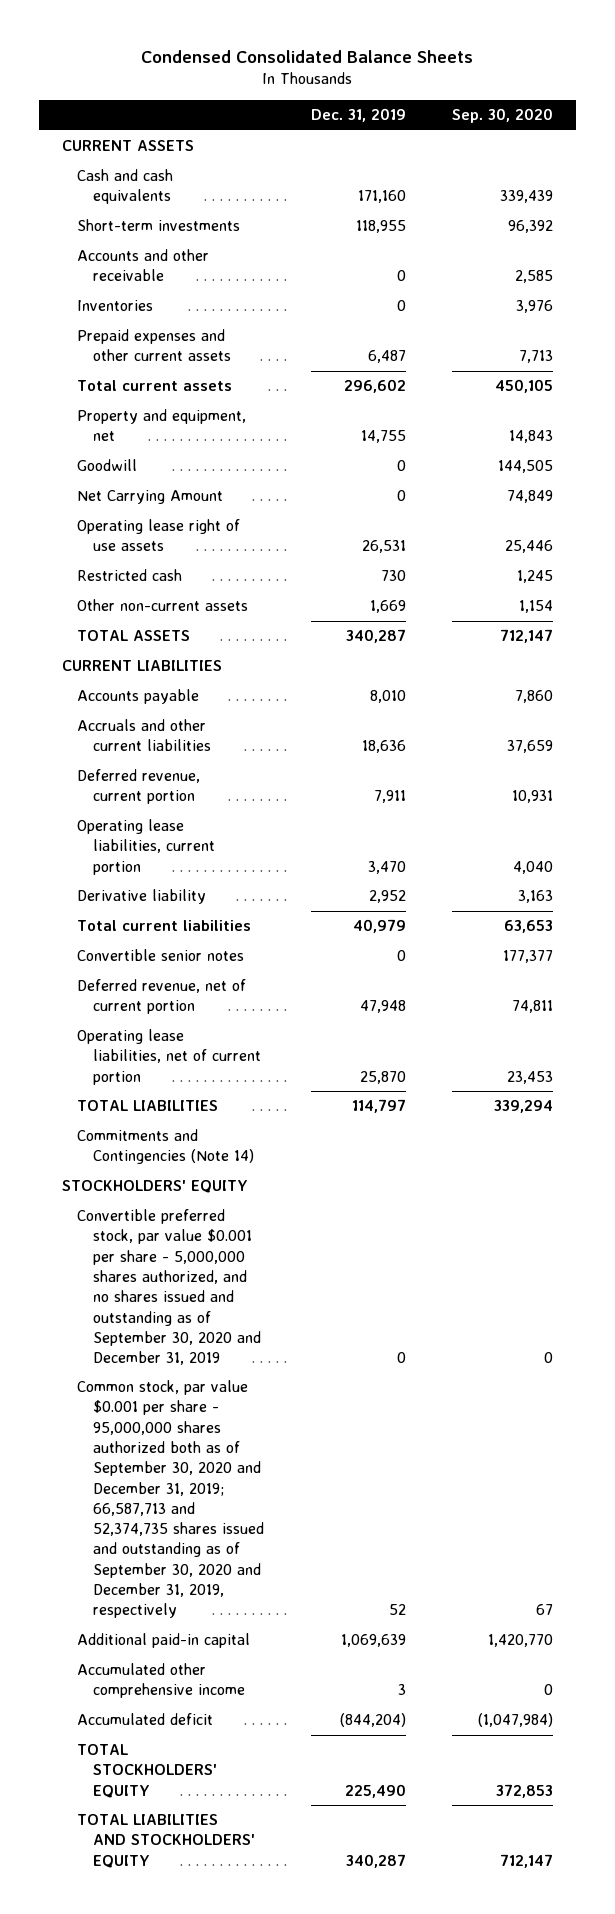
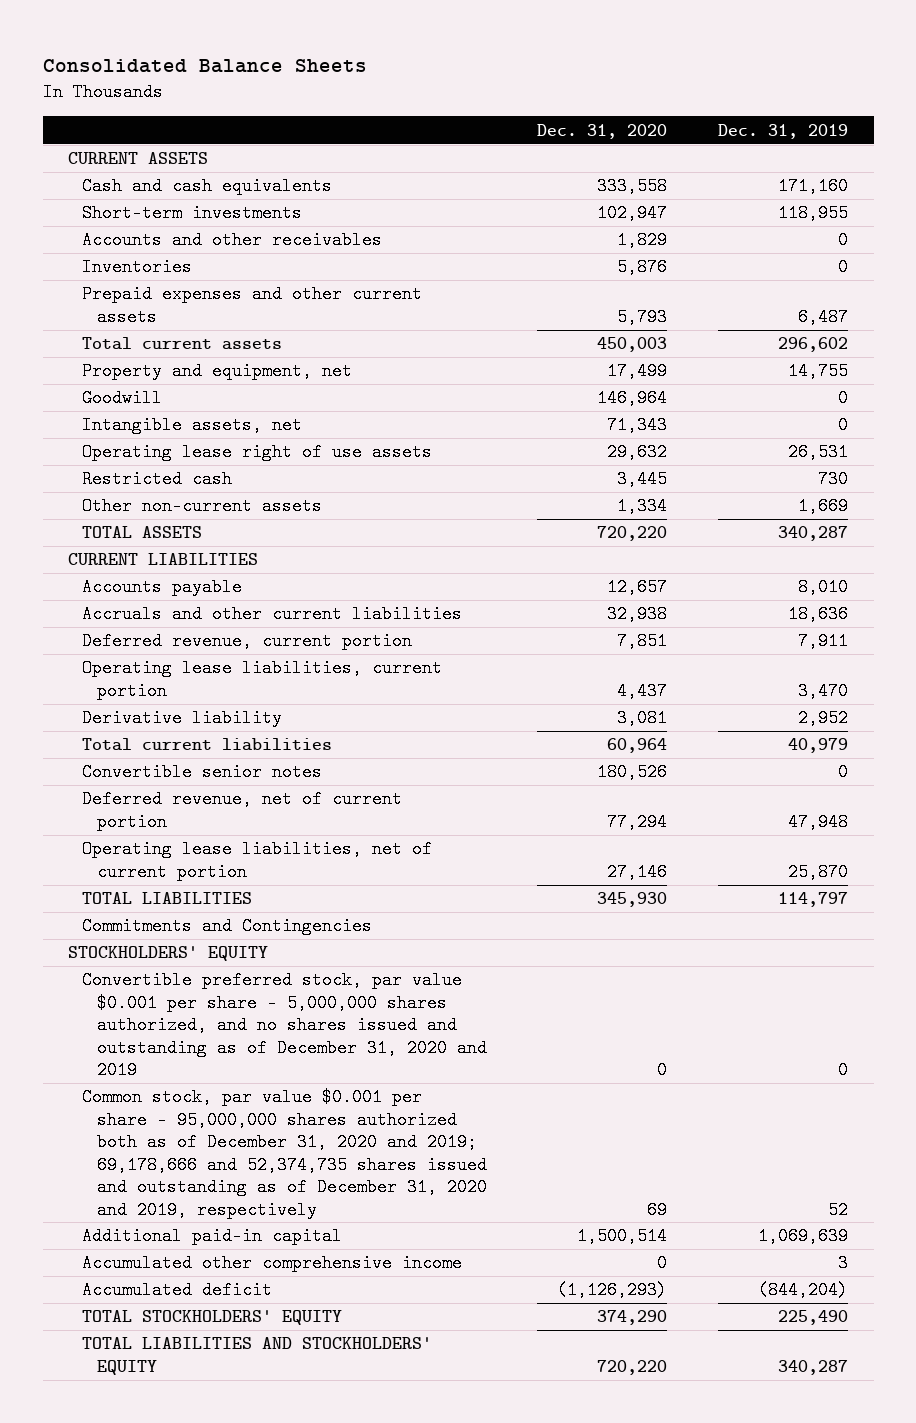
- Condensed Consolidated Balance Sheets
+ Consolidated Balance Sheets
- | Dec. 31, 2019 | Sep. 30, 2020
+ | Dec. 31, 2020 | Dec. 31, 2019
- Accounts and other receivable | 0 | 2,585
+ Accounts and other receivables | 1,829 | 0
- Net Carrying Amount | 0 | 74,849
+ Intangible assets, net | 71,343 | 0
- Commitments and Contingencies (Note 14)
+ Commitments and Contingencies
- Convertible preferred stock, par value $0.001 per share - 5,000,000 shares authorized, and no shares issued and outstanding as of September 30, 2020 and December 31, 2019 | 0 | 0
- Common stock, par value $0.001 per share - 95,000,000 shares authorized both as of September 30, 2020 and December 31, 2019; 66,587,713 and 52,374,735 shares issued and outstanding as of September 30, 2020 and December 31, 2019, respectively | 52 | 67
+ Convertible preferred stock, par value $0.001 per share - 5,000,000 shares authorized, and no shares issued and outstanding as of December 31, 2020 and 2019 | 0 | 0
+ Common stock, par value $0.001 per share - 95,000,000 shares authorized both as of December 31, 2020 and 2019; 69,178,666 and 52,374,735 shares issued and outstanding as of December 31, 2020 and 2019, respectively | 69 | 52

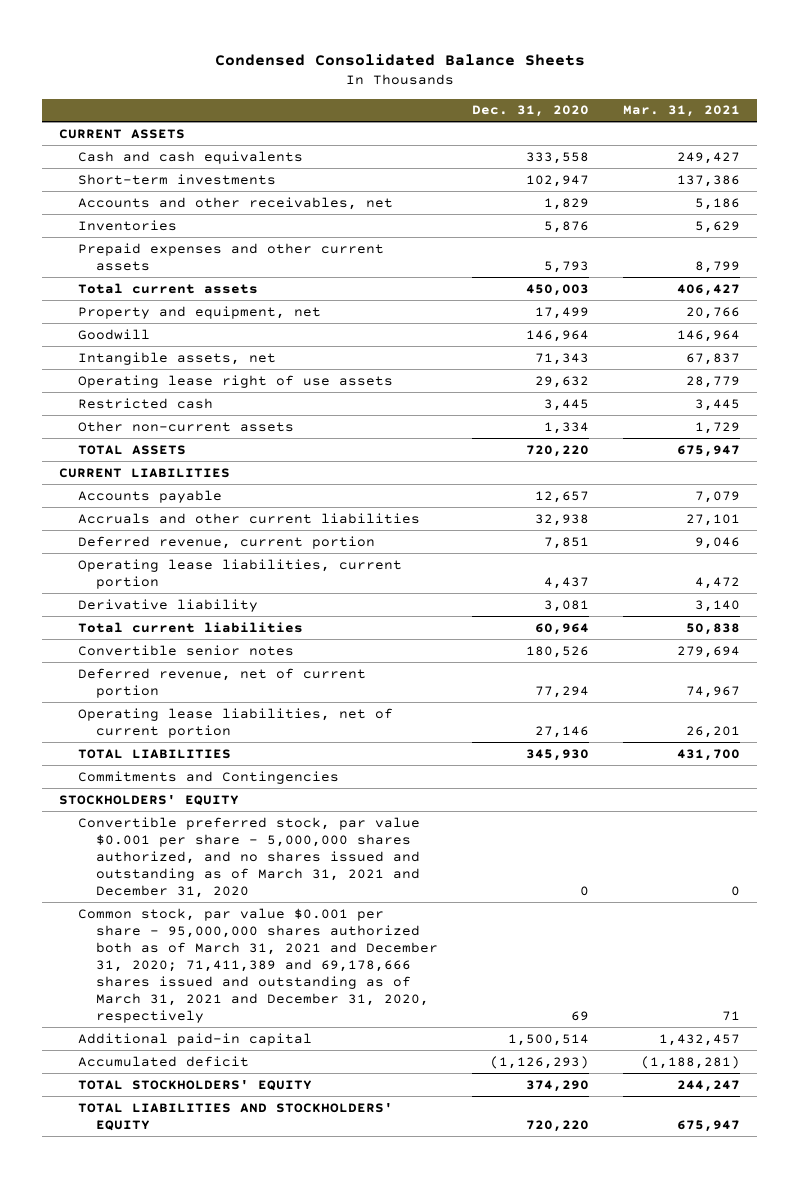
- Consolidated Balance Sheets
+ Condensed Consolidated Balance Sheets
- | Dec. 31, 2020 | Dec. 31, 2019
+ | Dec. 31, 2020 | Mar. 31, 2021
- Accounts and other receivables | 1,829 | 0
+ Accounts and other receivables, net | 1,829 | 5,186
- Convertible preferred stock, par value $0.001 per share - 5,000,000 shares authorized, and no shares issued and outstanding as of December 31, 2020 and 2019 | 0 | 0
- Common stock, par value $0.001 per share - 95,000,000 shares authorized both as of December 31, 2020 and 2019; 69,178,666 and 52,374,735 shares issued and outstanding as of December 31, 2020 and 2019, respectively | 69 | 52
+ Convertible preferred stock, par value $0.001 per share - 5,000,000 shares authorized, and no shares issued and outstanding as of March 31, 2021 and December 31, 2020 | 0 | 0
+ Common stock, par value $0.001 per share - 95,000,000 shares authorized both as of March 31, 2021 and December 31, 2020; 71,411,389 and 69,178,666 shares issued and outstanding as of March 31, 2021 and December 31, 2020, respectively | 69 | 71
- Accumulated other comprehensive income | 0 | 3

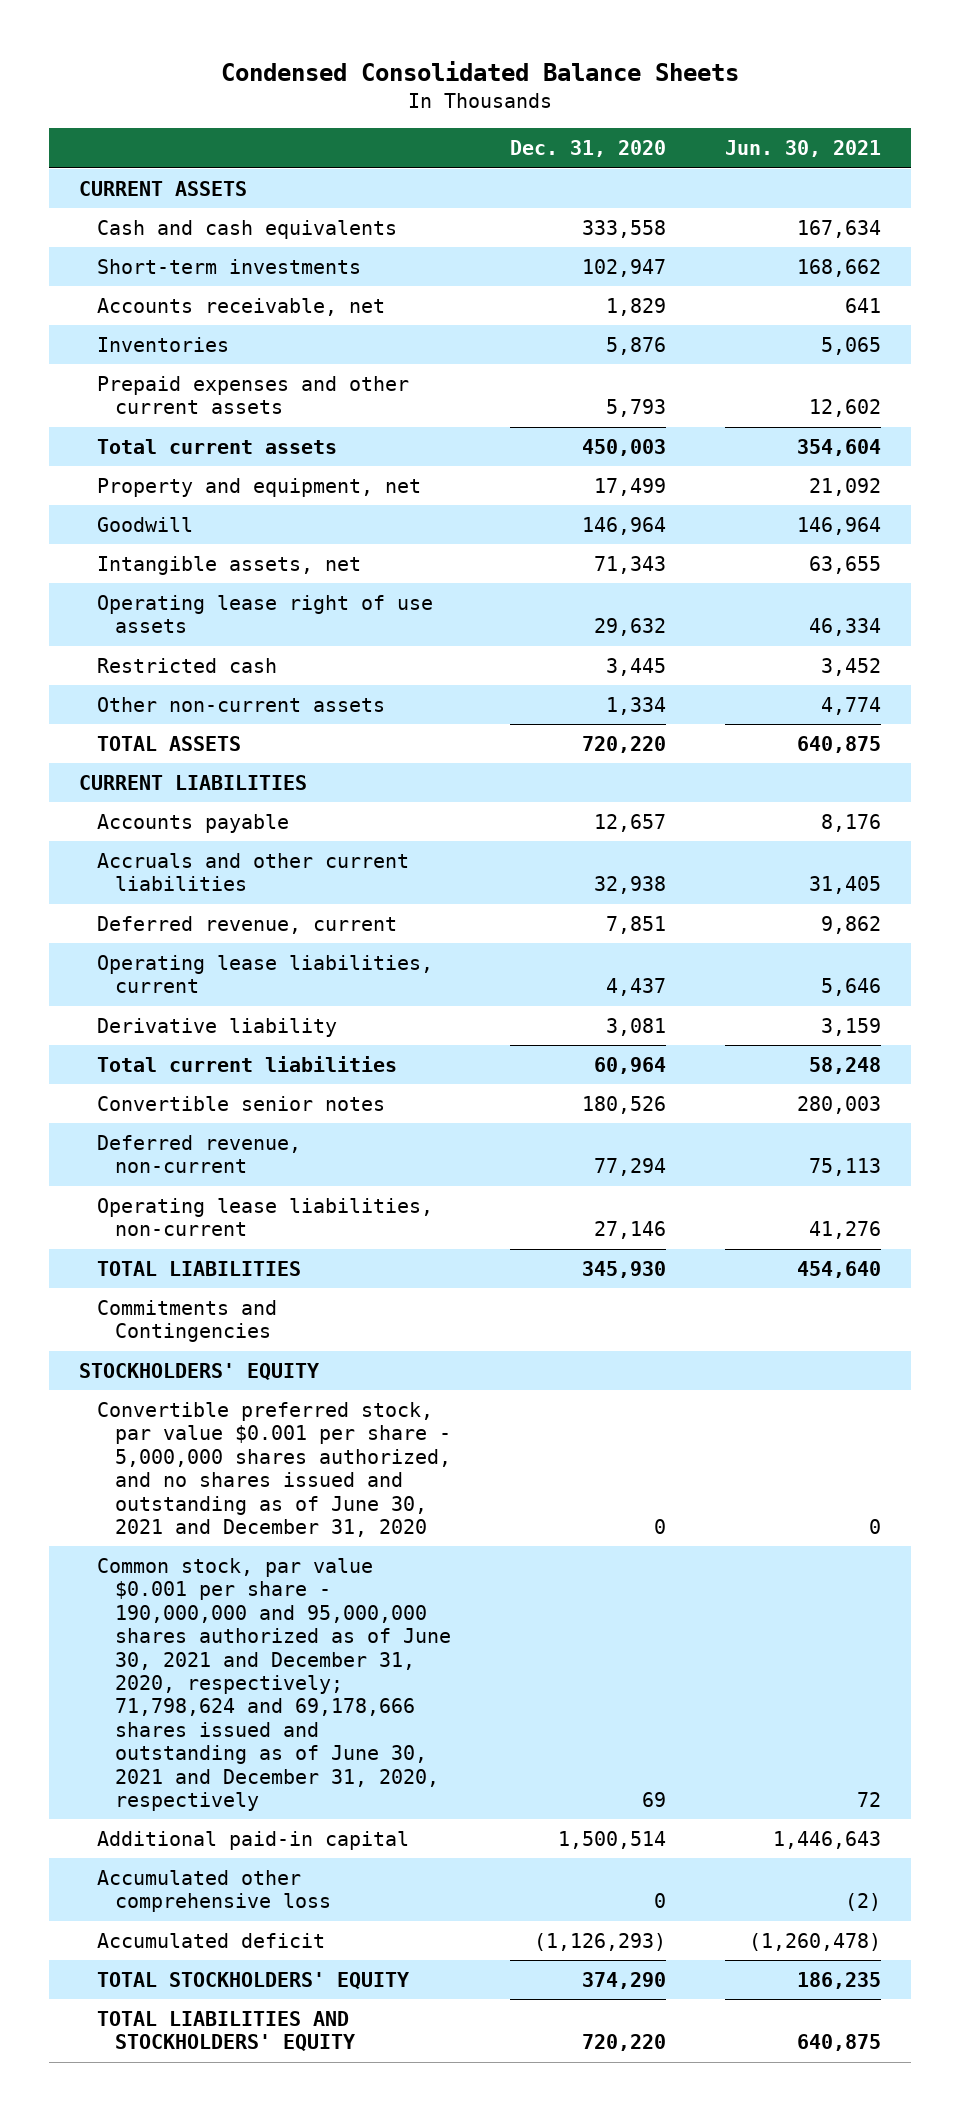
- | Dec. 31, 2020 | Mar. 31, 2021
+ | Dec. 31, 2020 | Jun. 30, 2021
- Accounts and other receivables, net | 1,829 | 5,186
+ Accounts receivable, net | 1,829 | 641
- Deferred revenue, current portion | 7,851 | 9,046
- Operating lease liabilities, current portion | 4,437 | 4,472
+ Deferred revenue, current | 7,851 | 9,862
+ Operating lease liabilities, current | 4,437 | 5,646
- Deferred revenue, net of current portion | 77,294 | 74,967
- Operating lease liabilities, net of current portion | 27,146 | 26,201
+ Deferred revenue, non-current | 77,294 | 75,113
+ Operating lease liabilities, non-current | 27,146 | 41,276
- Convertible preferred stock, par value $0.001 per share - 5,000,000 shares authorized, and no shares issued and outstanding as of March 31, 2021 and December 31, 2020 | 0 | 0
- Common stock, par value $0.001 per share - 95,000,000 shares authorized both as of March 31, 2021 and December 31, 2020; 71,411,389 and 69,178,666 shares issued and outstanding as of March 31, 2021 and December 31, 2020, respectively | 69 | 71
+ Convertible preferred stock, par value $0.001 per share - 5,000,000 shares authorized, and no shares issued and outstanding as of June 30, 2021 and December 31, 2020 | 0 | 0
+ Common stock, par value $0.001 per share - 190,000,000 and 95,000,000 shares authorized as of June 30, 2021 and December 31, 2020, respectively; 71,798,624 and 69,178,666 shares issued and outstanding as of June 30, 2021 and December 31, 2020, respectively | 69 | 72
+ Accumulated other comprehensive loss | 0 | (2)

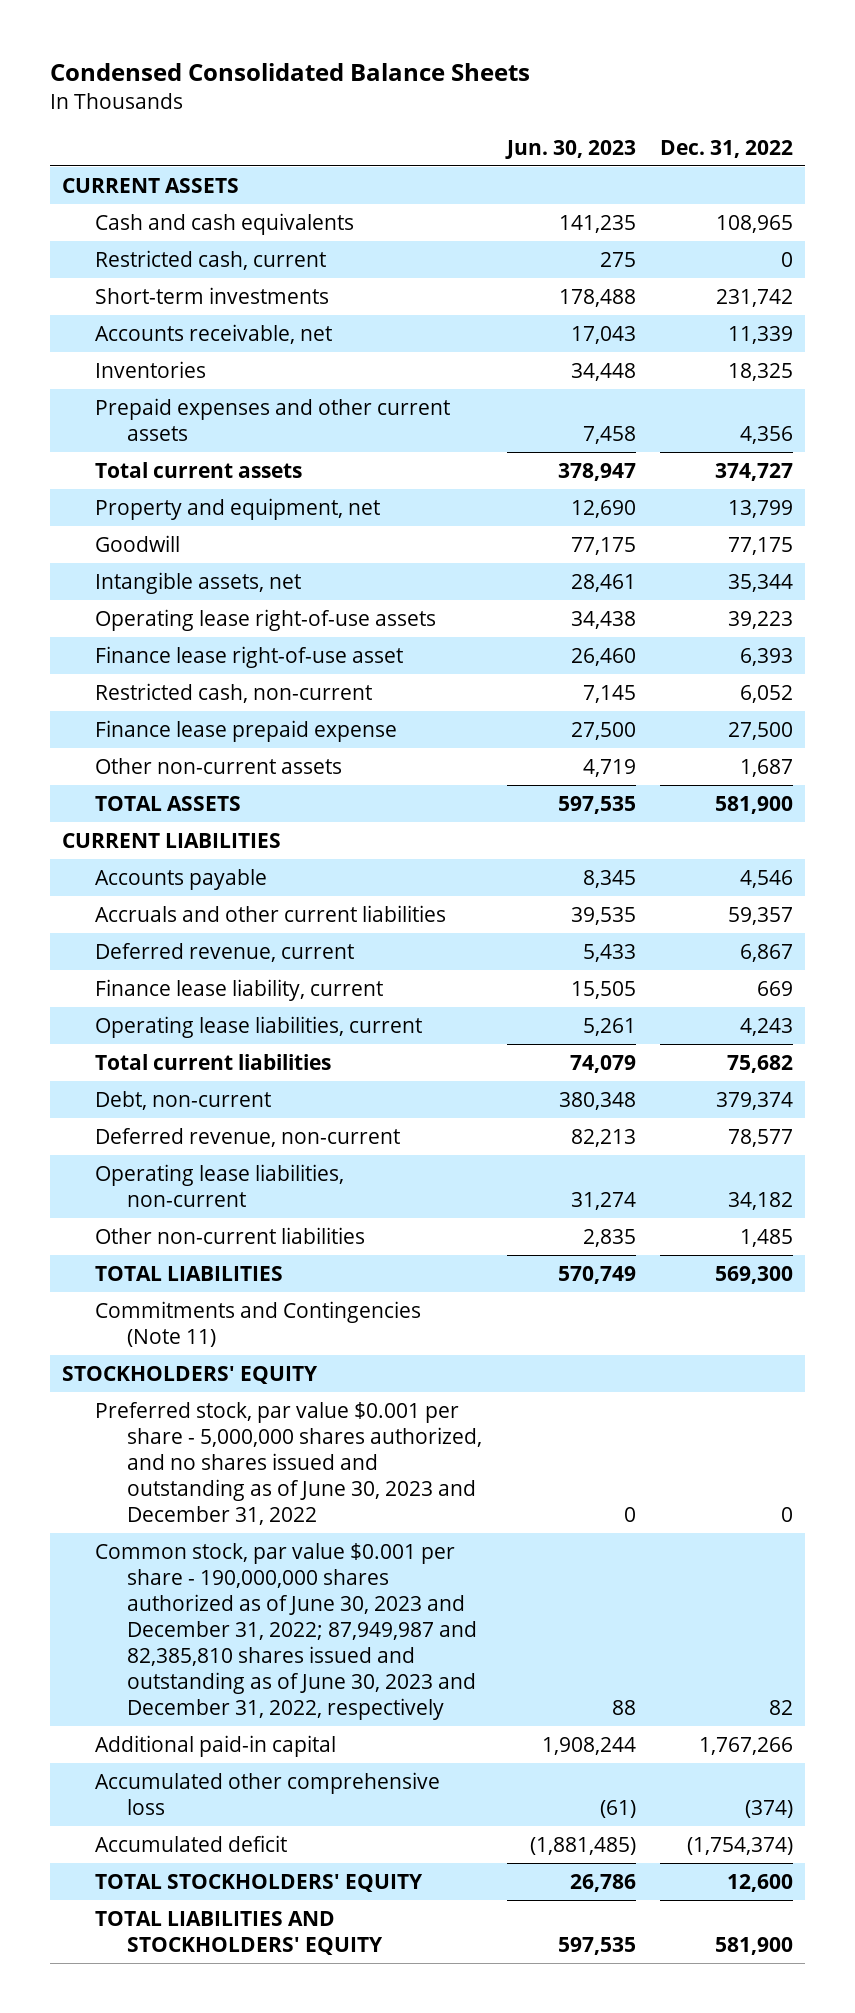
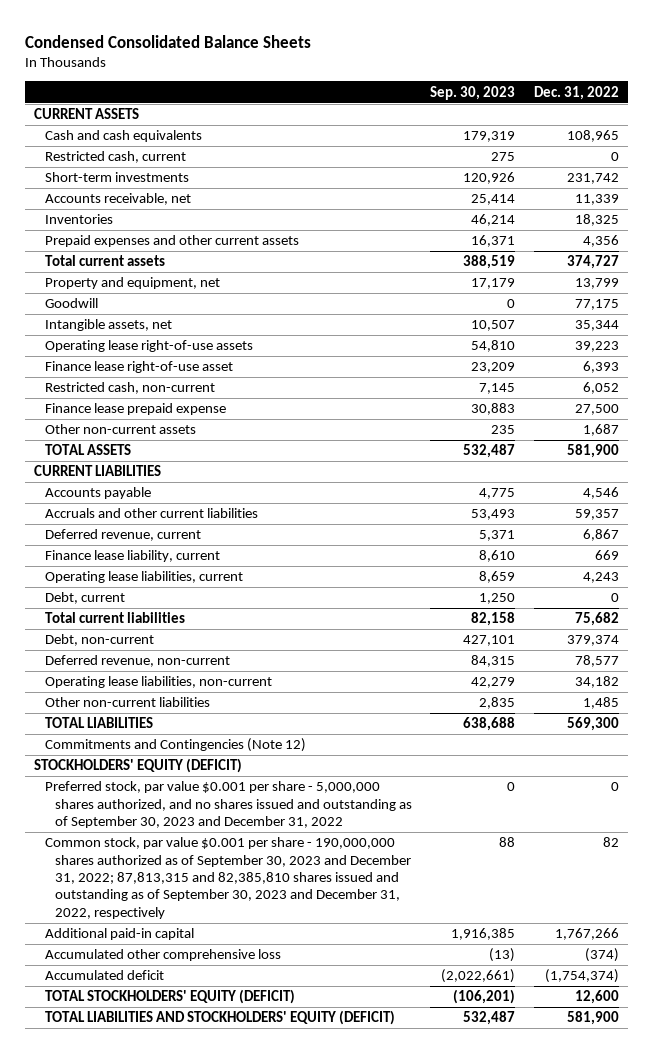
- | Jun. 30, 2023 | Dec. 31, 2022
+ | Sep. 30, 2023 | Dec. 31, 2022
+ Debt, current | 1,250 | 0
- Commitments and Contingencies (Note 11)
- STOCKHOLDERS' EQUITY
- Preferred stock, par value $0.001 per share - 5,000,000 shares authorized, and no shares issued and outstanding as of June 30, 2023 and December 31, 2022 | 0 | 0
- Common stock, par value $0.001 per share - 190,000,000 shares authorized as of June 30, 2023 and December 31, 2022; 87,949,987 and 82,385,810 shares issued and outstanding as of June 30, 2023 and December 31, 2022, respectively | 88 | 82
+ Commitments and Contingencies (Note 12)
+ STOCKHOLDERS' EQUITY (DEFICIT)
+ Preferred stock, par value $0.001 per share - 5,000,000 shares authorized, and no shares issued and outstanding as of September 30, 2023 and December 31, 2022 | 0 | 0
+ Common stock, par value $0.001 per share - 190,000,000 shares authorized as of September 30, 2023 and December 31, 2022; 87,813,315 and 82,385,810 shares issued and outstanding as of September 30, 2023 and December 31, 2022, respectively | 88 | 82
- TOTAL STOCKHOLDERS' EQUITY | 26,786 | 12,600
- TOTAL LIABILITIES AND STOCKHOLDERS' EQUITY | 597,535 | 581,900
+ TOTAL STOCKHOLDERS' EQUITY (DEFICIT) | (106,201) | 12,600
+ TOTAL LIABILITIES AND STOCKHOLDERS' EQUITY (DEFICIT) | 532,487 | 581,900

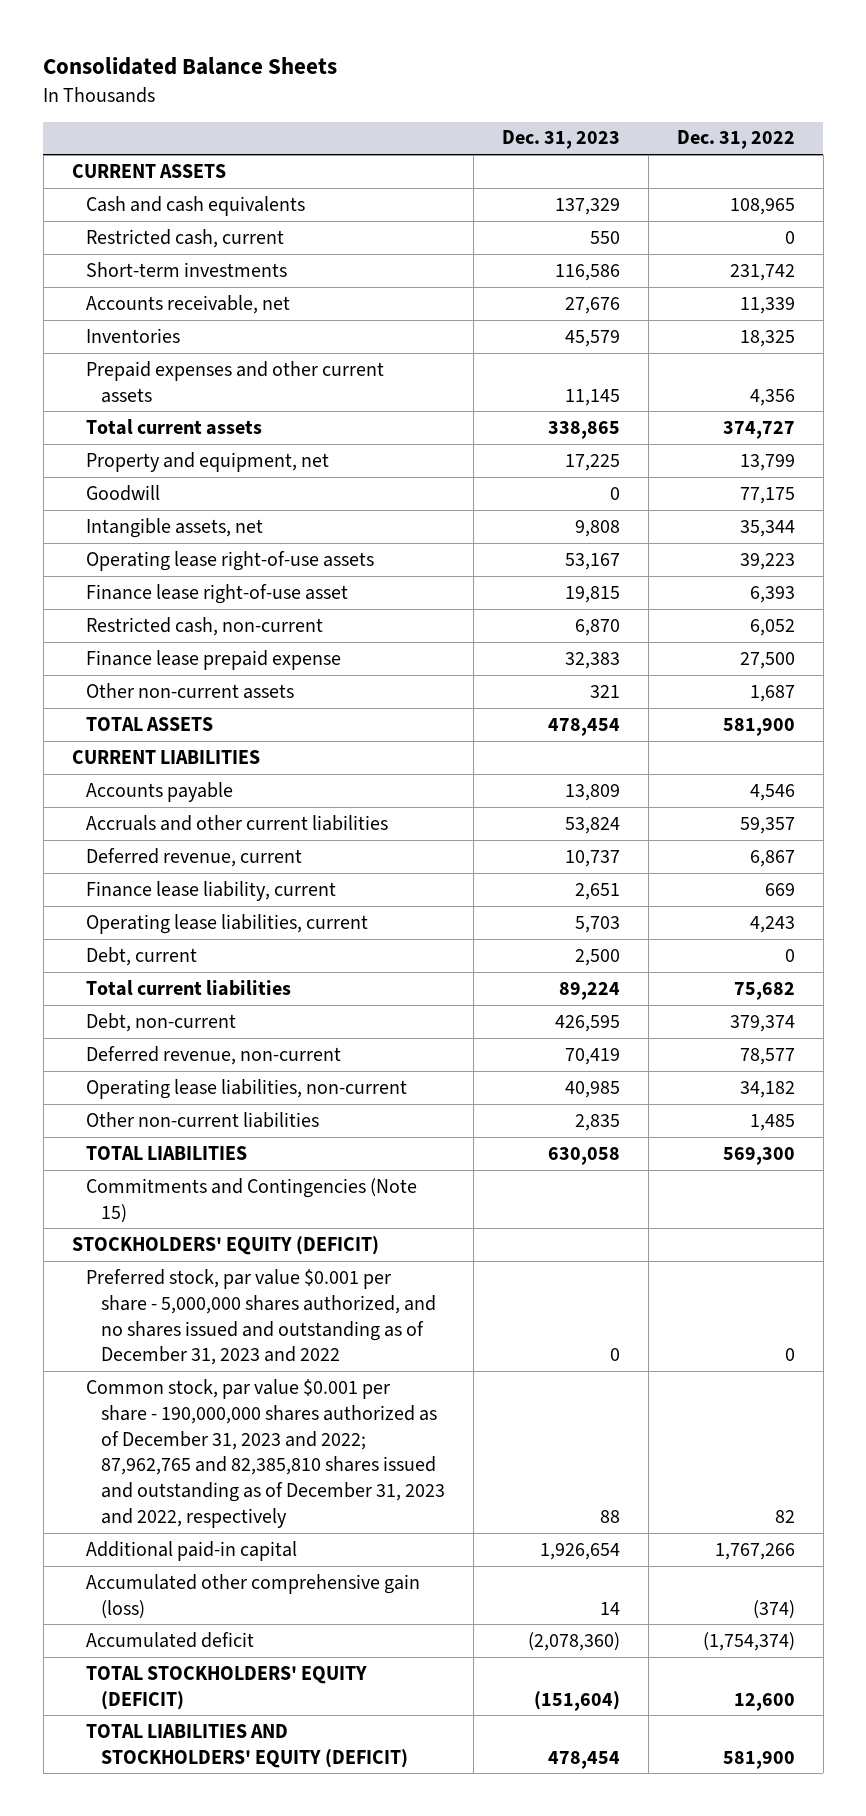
- Condensed Consolidated Balance Sheets
+ Consolidated Balance Sheets
- | Sep. 30, 2023 | Dec. 31, 2022
+ | Dec. 31, 2023 | Dec. 31, 2022
- Commitments and Contingencies (Note 12)
+ Commitments and Contingencies (Note 15)
- Preferred stock, par value $0.001 per share - 5,000,000 shares authorized, and no shares issued and outstanding as of September 30, 2023 and December 31, 2022 | 0 | 0
- Common stock, par value $0.001 per share - 190,000,000 shares authorized as of September 30, 2023 and December 31, 2022; 87,813,315 and 82,385,810 shares issued and outstanding as of September 30, 2023 and December 31, 2022, respectively | 88 | 82
+ Preferred stock, par value $0.001 per share - 5,000,000 shares authorized, and no shares issued and outstanding as of December 31, 2023 and 2022 | 0 | 0
+ Common stock, par value $0.001 per share - 190,000,000 shares authorized as of December 31, 2023 and 2022; 87,962,765 and 82,385,810 shares issued and outstanding as of December 31, 2023 and 2022, respectively | 88 | 82
- Accumulated other comprehensive loss | (13) | (374)
+ Accumulated other comprehensive gain (loss) | 14 | (374)

